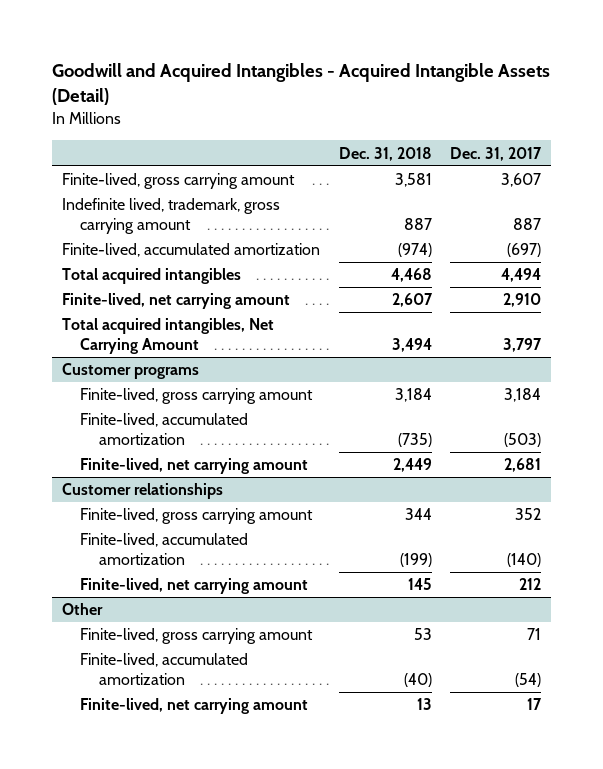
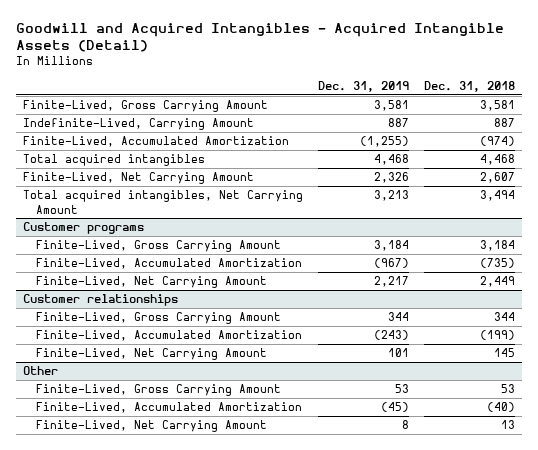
- | Dec. 31, 2018 | Dec. 31, 2017
+ | Dec. 31, 2019 | Dec. 31, 2018
- Finite-lived, gross carrying amount | 3,581 | 3,607
- Indefinite lived, trademark, gross carrying amount | 887 | 887
- Finite-lived, accumulated amortization | (974) | (697)
+ Finite-Lived, Gross Carrying Amount | 3,581 | 3,581
+ Indefinite-Lived, Carrying Amount | 887 | 887
+ Finite-Lived, Accumulated Amortization | (1,255) | (974)
- Finite-lived, net carrying amount | 2,607 | 2,910
+ Finite-Lived, Net Carrying Amount | 2,326 | 2,607
@ Customer programs
- Finite-lived, gross carrying amount | 3,184 | 3,184
- Finite-lived, accumulated amortization | (735) | (503)
- Finite-lived, net carrying amount | 2,449 | 2,681
+ Finite-Lived, Gross Carrying Amount | 3,184 | 3,184
+ Finite-Lived, Accumulated Amortization | (967) | (735)
+ Finite-Lived, Net Carrying Amount | 2,217 | 2,449
@ Customer relationships
- Finite-lived, gross carrying amount | 344 | 352
- Finite-lived, accumulated amortization | (199) | (140)
- Finite-lived, net carrying amount | 145 | 212
+ Finite-Lived, Gross Carrying Amount | 344 | 344
+ Finite-Lived, Accumulated Amortization | (243) | (199)
+ Finite-Lived, Net Carrying Amount | 101 | 145
@ Other
- Finite-lived, gross carrying amount | 53 | 71
- Finite-lived, accumulated amortization | (40) | (54)
- Finite-lived, net carrying amount | 13 | 17
+ Finite-Lived, Gross Carrying Amount | 53 | 53
+ Finite-Lived, Accumulated Amortization | (45) | (40)
+ Finite-Lived, Net Carrying Amount | 8 | 13

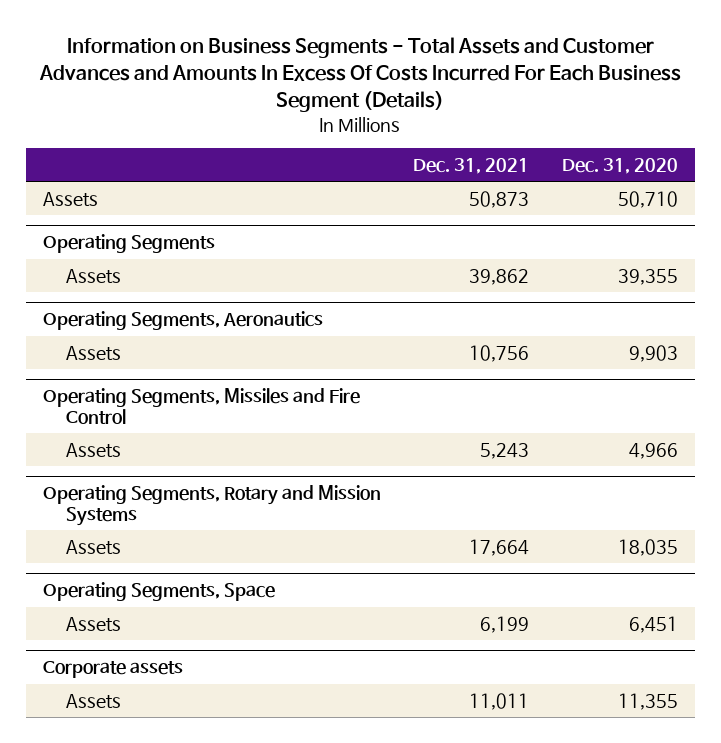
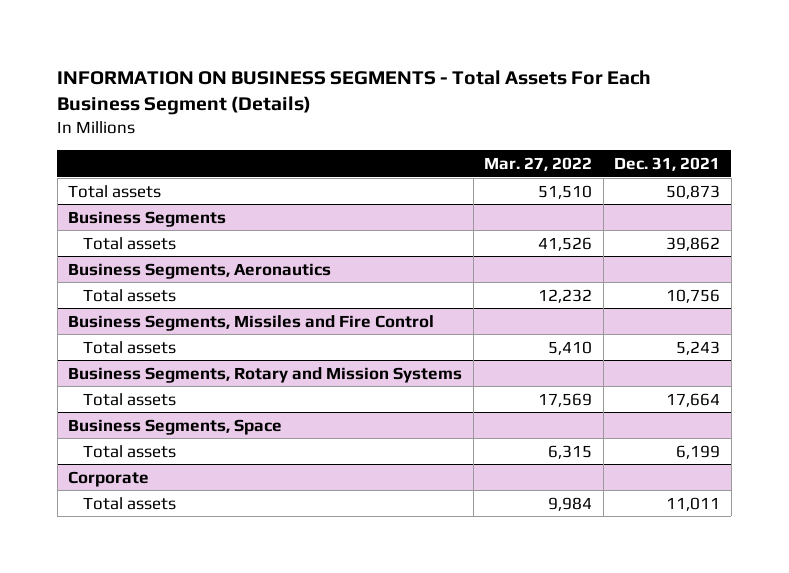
- Information on Business Segments - Total Assets and Customer Advances and Amounts In Excess Of Costs Incurred For Each Business Segment (Details)
+ INFORMATION ON BUSINESS SEGMENTS - Total Assets For Each Business Segment (Details)
- | Dec. 31, 2021 | Dec. 31, 2020
+ | Mar. 27, 2022 | Dec. 31, 2021
- Assets | 50,873 | 50,710
- Operating Segments
- Assets | 39,862 | 39,355
- Operating Segments, Aeronautics
- Assets | 10,756 | 9,903
- Operating Segments, Missiles and Fire Control
- Assets | 5,243 | 4,966
- Operating Segments, Rotary and Mission Systems
- Assets | 17,664 | 18,035
- Operating Segments, Space
- Assets | 6,199 | 6,451
- Corporate assets
- Assets | 11,011 | 11,355
+ Total assets | 51,510 | 50,873
+ Business Segments
+ Total assets | 41,526 | 39,862
+ Business Segments, Aeronautics
+ Total assets | 12,232 | 10,756
+ Business Segments, Missiles and Fire Control
+ Total assets | 5,410 | 5,243
+ Business Segments, Rotary and Mission Systems
+ Total assets | 17,569 | 17,664
+ Business Segments, Space
+ Total assets | 6,315 | 6,199
+ Corporate
+ Total assets | 9,984 | 11,011

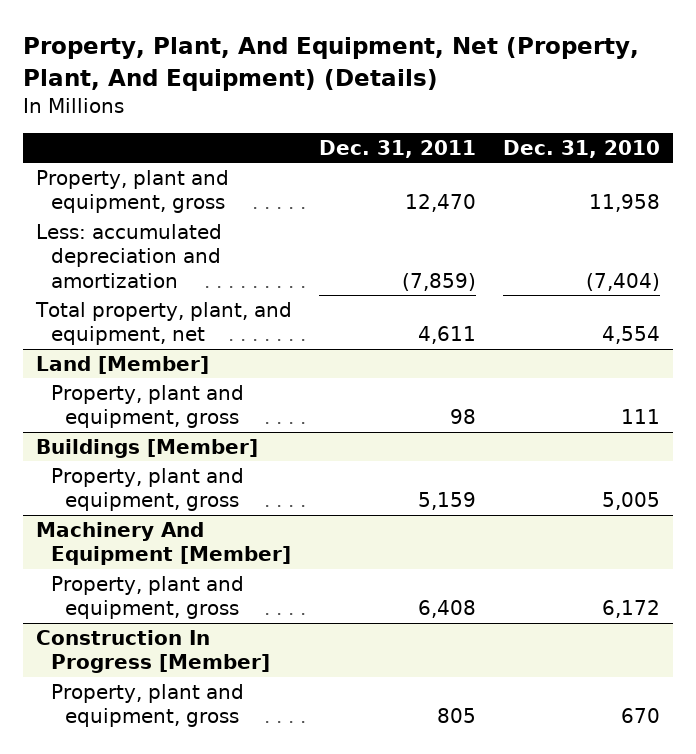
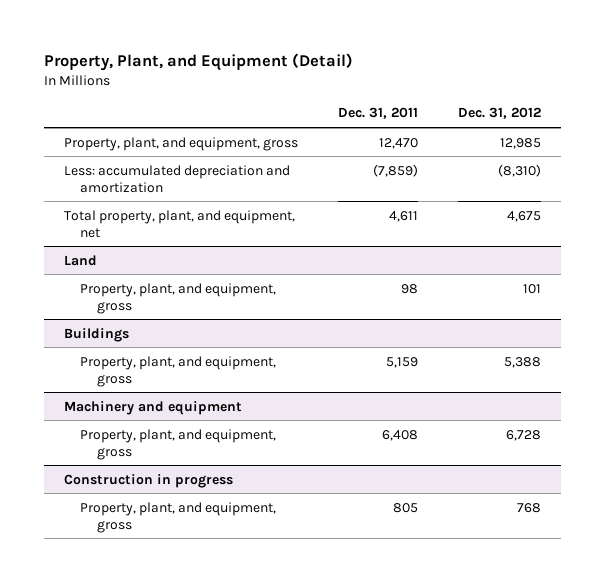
- Property, Plant, And Equipment, Net (Property, Plant, And Equipment) (Details)
+ Property, Plant, and Equipment (Detail)
- | Dec. 31, 2011 | Dec. 31, 2010
+ | Dec. 31, 2011 | Dec. 31, 2012
- Property, plant and equipment, gross | 12,470 | 11,958
+ Property, plant, and equipment, gross | 12,470 | 12,985
- Land [Member]
- Property, plant and equipment, gross | 98 | 111
- Buildings [Member]
- Property, plant and equipment, gross | 5,159 | 5,005
- Machinery And Equipment [Member]
- Property, plant and equipment, gross | 6,408 | 6,172
- Construction In Progress [Member]
- Property, plant and equipment, gross | 805 | 670
+ Land
+ Property, plant, and equipment, gross | 98 | 101
+ Buildings
+ Property, plant, and equipment, gross | 5,159 | 5,388
+ Machinery and equipment
+ Property, plant, and equipment, gross | 6,408 | 6,728
+ Construction in progress
+ Property, plant, and equipment, gross | 805 | 768

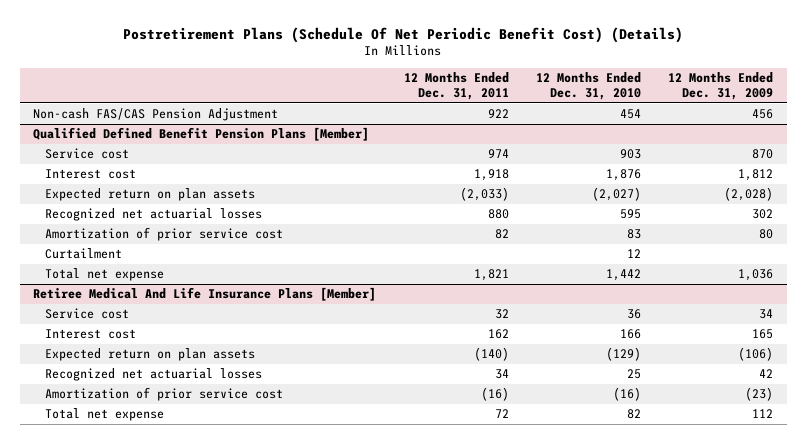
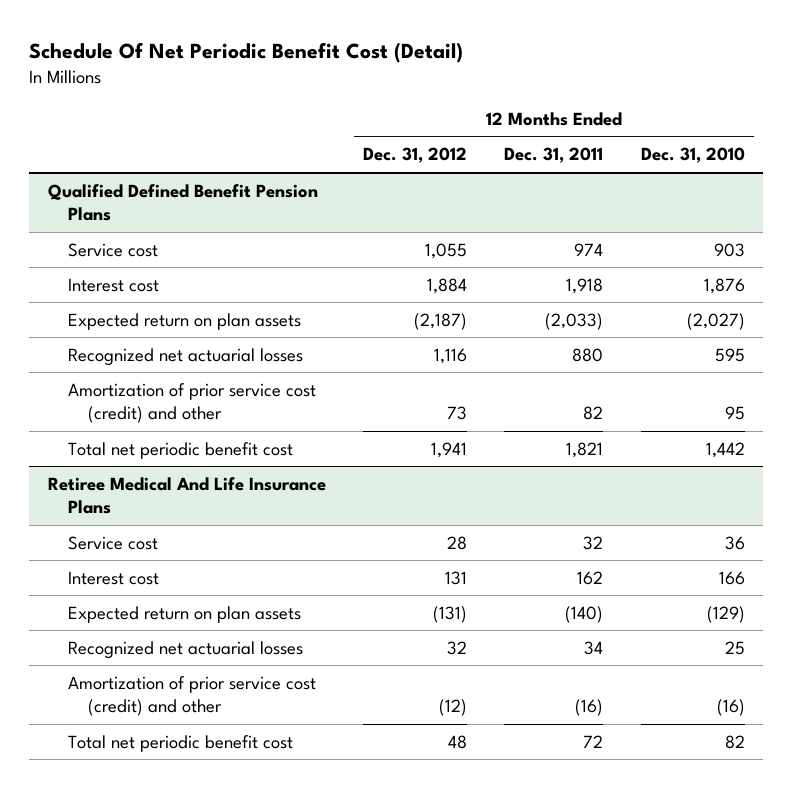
- Postretirement Plans (Schedule Of Net Periodic Benefit Cost) (Details)
+ Schedule Of Net Periodic Benefit Cost (Detail)
- | 12 Months Ended Dec. 31, 2011 | 12 Months Ended Dec. 31, 2010 | 12 Months Ended Dec. 31, 2009
+ | 12 Months Ended Dec. 31, 2012 | 12 Months Ended Dec. 31, 2011 | 12 Months Ended Dec. 31, 2010
- Non-cash FAS/CAS Pension Adjustment | 922 | 454 | 456
- Qualified Defined Benefit Pension Plans [Member]
+ Qualified Defined Benefit Pension Plans
- Amortization of prior service cost | 82 | 83 | 80
- Curtailment | | 12 |
- Total net expense | 1,821 | 1,442 | 1,036
- Retiree Medical And Life Insurance Plans [Member]
+ Amortization of prior service cost (credit) and other | 73 | 82 | 95
+ Total net periodic benefit cost | 1,941 | 1,821 | 1,442
+ Retiree Medical And Life Insurance Plans
- Amortization of prior service cost | (16) | (16) | (23)
- Total net expense | 72 | 82 | 112
+ Amortization of prior service cost (credit) and other | (12) | (16) | (16)
+ Total net periodic benefit cost | 48 | 72 | 82

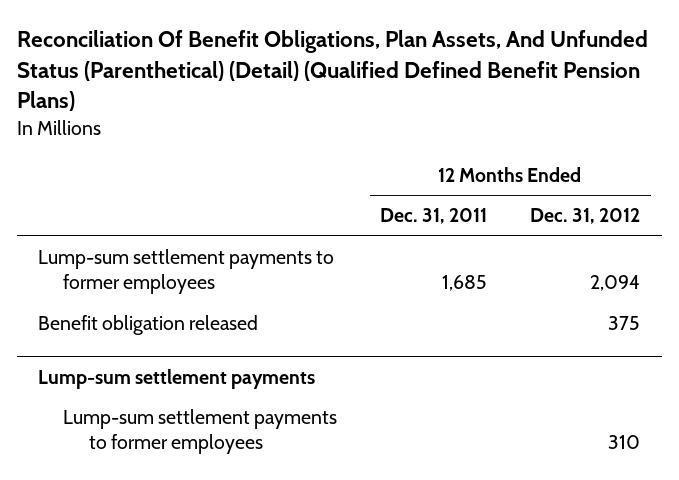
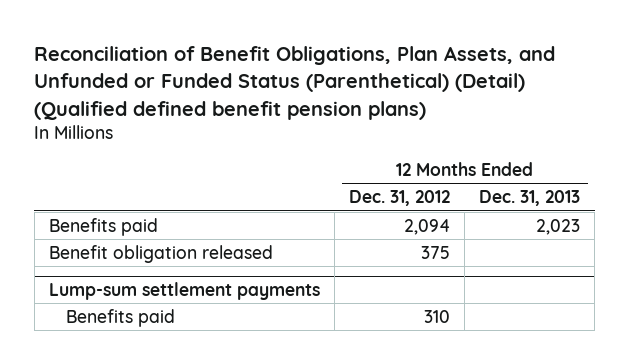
- Reconciliation Of Benefit Obligations, Plan Assets, And Unfunded Status (Parenthetical) (Detail) (Qualified Defined Benefit Pension Plans)
+ Reconciliation of Benefit Obligations, Plan Assets, and Unfunded or Funded Status (Parenthetical) (Detail) (Qualified defined benefit pension plans)
- | 12 Months Ended Dec. 31, 2011 | 12 Months Ended Dec. 31, 2012
+ | 12 Months Ended Dec. 31, 2012 | 12 Months Ended Dec. 31, 2013
- Lump-sum settlement payments to former employees | 1,685 | 2,094
+ Benefits paid | 2,094 | 2,023
@ Lump-sum settlement payments
- Lump-sum settlement payments to former employees | | 310
+ Benefits paid | 310 |

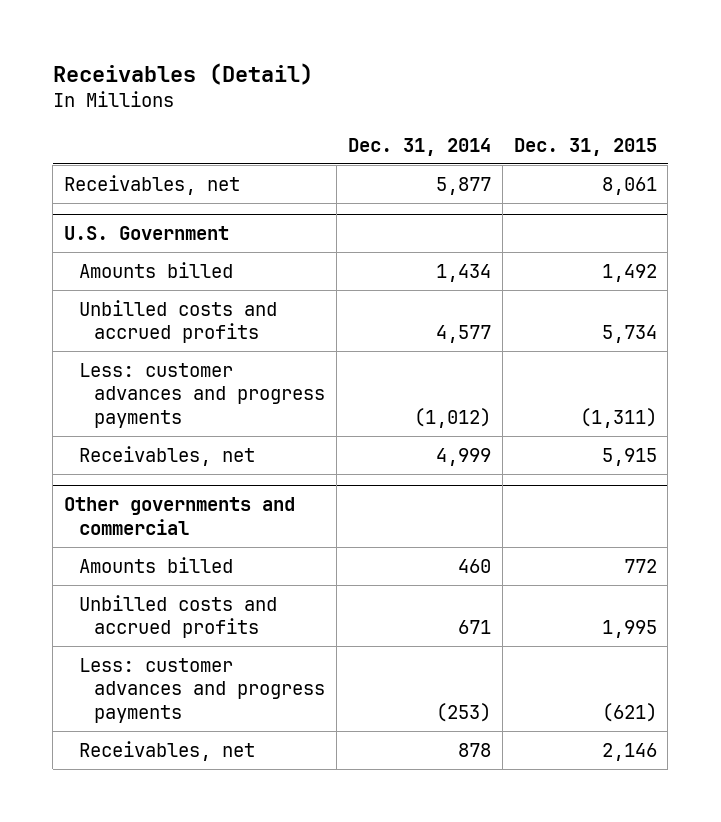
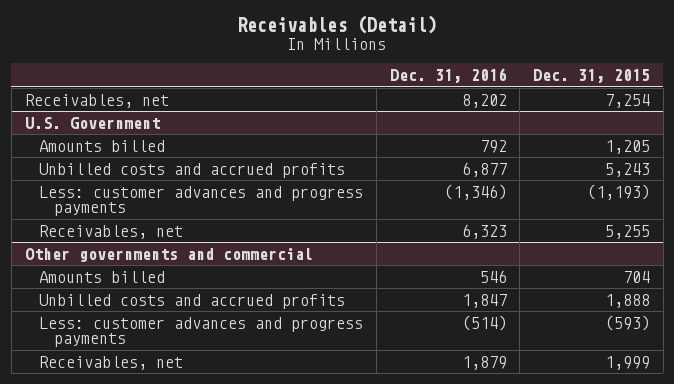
- | Dec. 31, 2014 | Dec. 31, 2015
+ | Dec. 31, 2016 | Dec. 31, 2015
- Receivables, net | 5,877 | 8,061
+ Receivables, net | 8,202 | 7,254
@ U.S. Government
- Amounts billed | 1,434 | 1,492
- Unbilled costs and accrued profits | 4,577 | 5,734
- Less: customer advances and progress payments | (1,012) | (1,311)
- Receivables, net | 4,999 | 5,915
+ Amounts billed | 792 | 1,205
+ Unbilled costs and accrued profits | 6,877 | 5,243
+ Less: customer advances and progress payments | (1,346) | (1,193)
+ Receivables, net | 6,323 | 5,255
@ Other governments and commercial
- Amounts billed | 460 | 772
- Unbilled costs and accrued profits | 671 | 1,995
- Less: customer advances and progress payments | (253) | (621)
- Receivables, net | 878 | 2,146
+ Amounts billed | 546 | 704
+ Unbilled costs and accrued profits | 1,847 | 1,888
+ Less: customer advances and progress payments | (514) | (593)
+ Receivables, net | 1,879 | 1,999

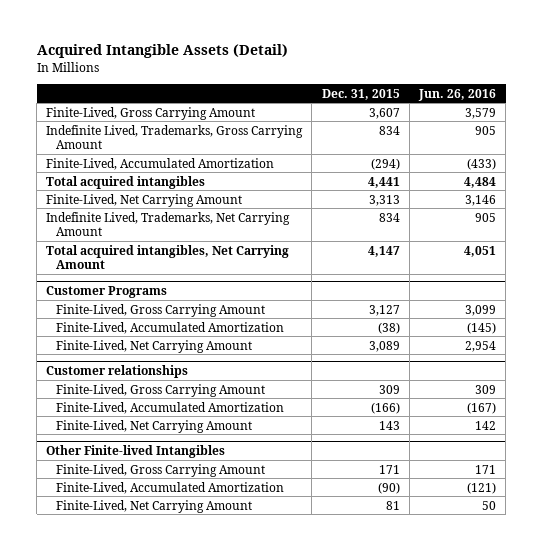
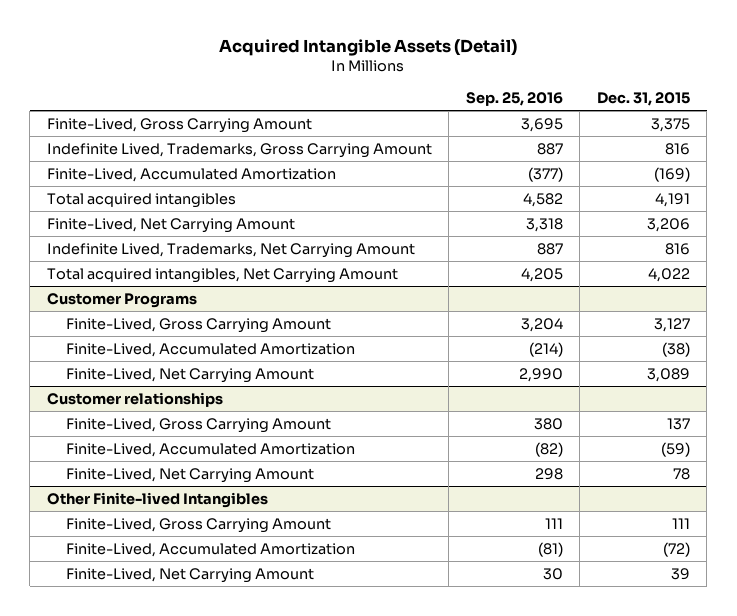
- | Dec. 31, 2015 | Jun. 26, 2016
+ | Sep. 25, 2016 | Dec. 31, 2015
- Finite-Lived, Gross Carrying Amount | 3,607 | 3,579
- Indefinite Lived, Trademarks, Gross Carrying Amount | 834 | 905
- Finite-Lived, Accumulated Amortization | (294) | (433)
- Total acquired intangibles | 4,441 | 4,484
- Finite-Lived, Net Carrying Amount | 3,313 | 3,146
- Indefinite Lived, Trademarks, Net Carrying Amount | 834 | 905
- Total acquired intangibles, Net Carrying Amount | 4,147 | 4,051
+ Finite-Lived, Gross Carrying Amount | 3,695 | 3,375
+ Indefinite Lived, Trademarks, Gross Carrying Amount | 887 | 816
+ Finite-Lived, Accumulated Amortization | (377) | (169)
+ Total acquired intangibles | 4,582 | 4,191
+ Finite-Lived, Net Carrying Amount | 3,318 | 3,206
+ Indefinite Lived, Trademarks, Net Carrying Amount | 887 | 816
+ Total acquired intangibles, Net Carrying Amount | 4,205 | 4,022
@ Customer relationships
- Finite-Lived, Gross Carrying Amount | 309 | 309
- Finite-Lived, Accumulated Amortization | (166) | (167)
- Finite-Lived, Net Carrying Amount | 143 | 142
+ Finite-Lived, Gross Carrying Amount | 380 | 137
+ Finite-Lived, Accumulated Amortization | (82) | (59)
+ Finite-Lived, Net Carrying Amount | 298 | 78
@ Other Finite-lived Intangibles
- Finite-Lived, Gross Carrying Amount | 171 | 171
- Finite-Lived, Accumulated Amortization | (90) | (121)
- Finite-Lived, Net Carrying Amount | 81 | 50
+ Finite-Lived, Gross Carrying Amount | 111 | 111
+ Finite-Lived, Accumulated Amortization | (81) | (72)
+ Finite-Lived, Net Carrying Amount | 30 | 39

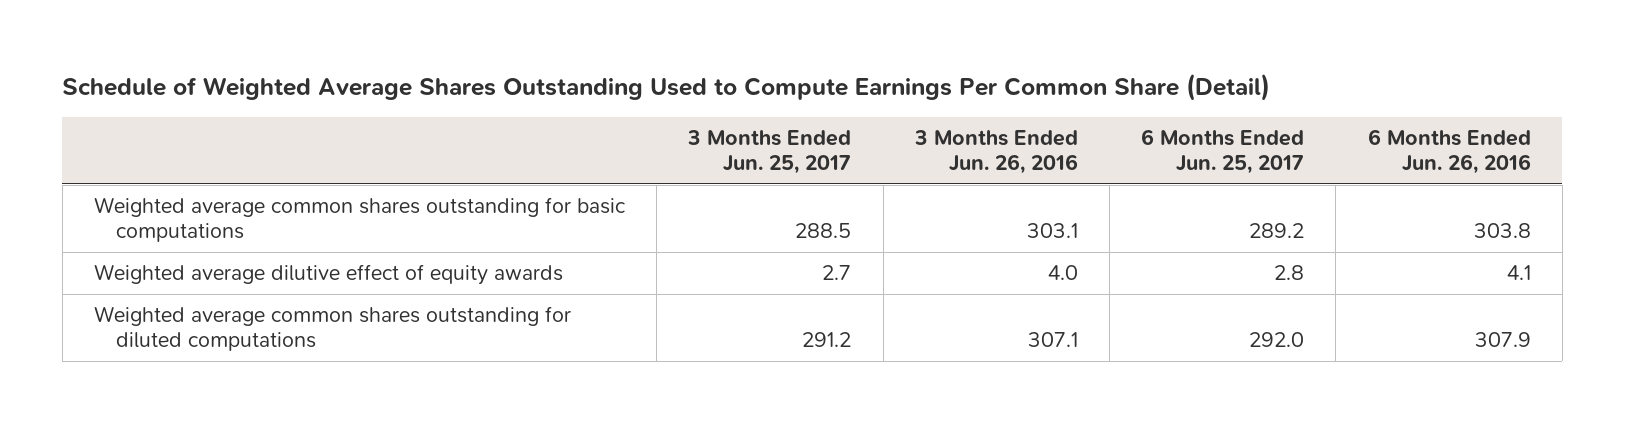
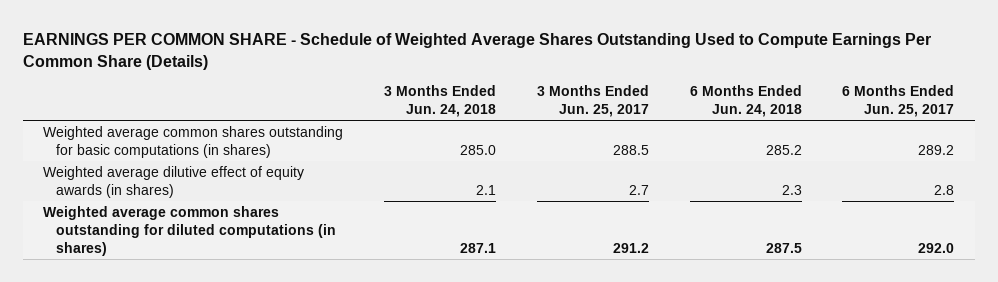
- Schedule of Weighted Average Shares Outstanding Used to Compute Earnings Per Common Share (Detail)
+ EARNINGS PER COMMON SHARE - Schedule of Weighted Average Shares Outstanding Used to Compute Earnings Per Common Share (Details)
- | 3 Months Ended Jun. 25, 2017 | 3 Months Ended Jun. 26, 2016 | 6 Months Ended Jun. 25, 2017 | 6 Months Ended Jun. 26, 2016
+ | 3 Months Ended Jun. 24, 2018 | 3 Months Ended Jun. 25, 2017 | 6 Months Ended Jun. 24, 2018 | 6 Months Ended Jun. 25, 2017
- Weighted average common shares outstanding for basic computations | 288.5 | 303.1 | 289.2 | 303.8
- Weighted average dilutive effect of equity awards | 2.7 | 4.0 | 2.8 | 4.1
- Weighted average common shares outstanding for diluted computations | 291.2 | 307.1 | 292.0 | 307.9
+ Weighted average common shares outstanding for basic computations (in shares) | 285.0 | 288.5 | 285.2 | 289.2
+ Weighted average dilutive effect of equity awards (in shares) | 2.1 | 2.7 | 2.3 | 2.8
+ Weighted average common shares outstanding for diluted computations (in shares) | 287.1 | 291.2 | 287.5 | 292.0

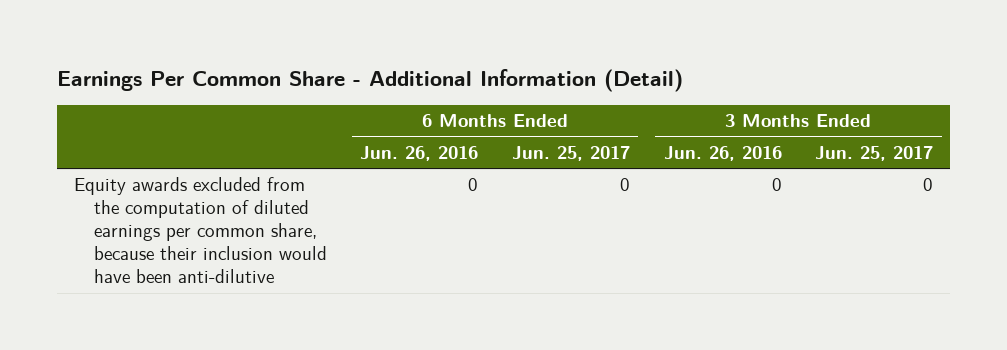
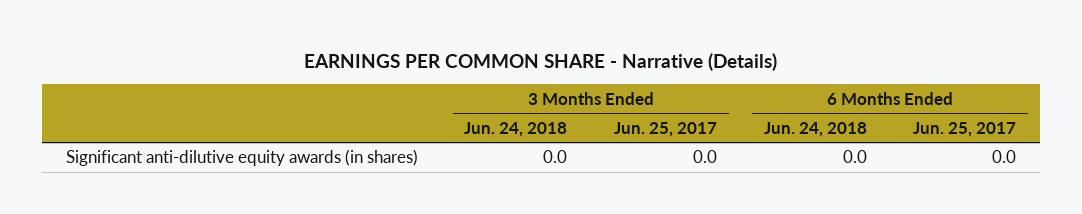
- Earnings Per Common Share - Additional Information (Detail)
+ EARNINGS PER COMMON SHARE - Narrative (Details)
- | 6 Months Ended Jun. 26, 2016 | 6 Months Ended Jun. 25, 2017 | 3 Months Ended Jun. 26, 2016 | 3 Months Ended Jun. 25, 2017
+ | 3 Months Ended Jun. 24, 2018 | 3 Months Ended Jun. 25, 2017 | 6 Months Ended Jun. 24, 2018 | 6 Months Ended Jun. 25, 2017
- Equity awards excluded from the computation of diluted earnings per common share, because their inclusion would have been anti-dilutive | 0 | 0 | 0 | 0
+ Significant anti-dilutive equity awards (in shares) | 0.0 | 0.0 | 0.0 | 0.0

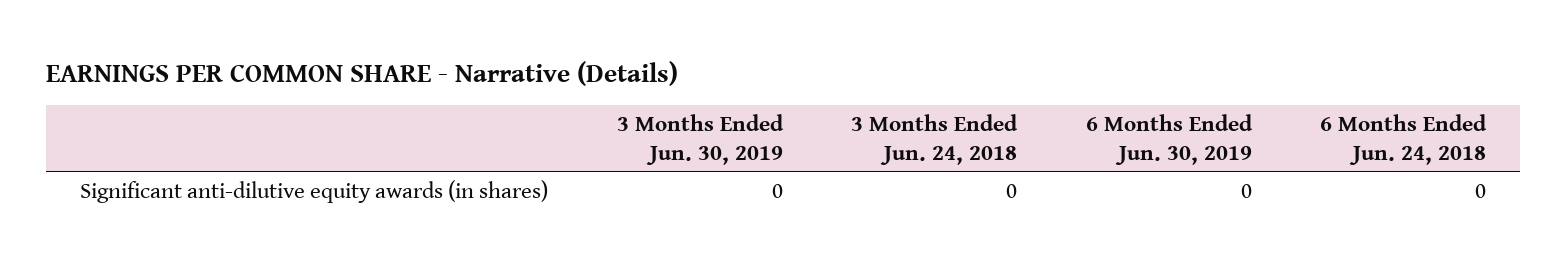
- | 3 Months Ended Jun. 24, 2018 | 3 Months Ended Jun. 25, 2017 | 6 Months Ended Jun. 24, 2018 | 6 Months Ended Jun. 25, 2017
+ | 3 Months Ended Jun. 30, 2019 | 3 Months Ended Jun. 24, 2018 | 6 Months Ended Jun. 30, 2019 | 6 Months Ended Jun. 24, 2018
- Significant anti-dilutive equity awards (in shares) | 0.0 | 0.0 | 0.0 | 0.0
+ Significant anti-dilutive equity awards (in shares) | 0 | 0 | 0 | 0

